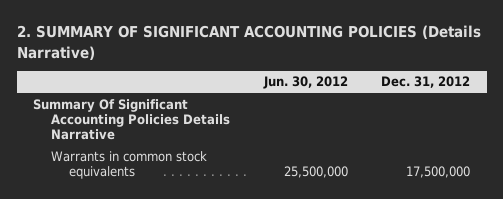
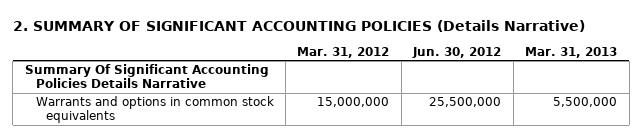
- | Jun. 30, 2012 | Dec. 31, 2012
+ | Mar. 31, 2012 | Jun. 30, 2012 | Mar. 31, 2013
- Warrants in common stock equivalents | 25,500,000 | 17,500,000
+ Warrants and options in common stock equivalents | 15,000,000 | 25,500,000 | 5,500,000

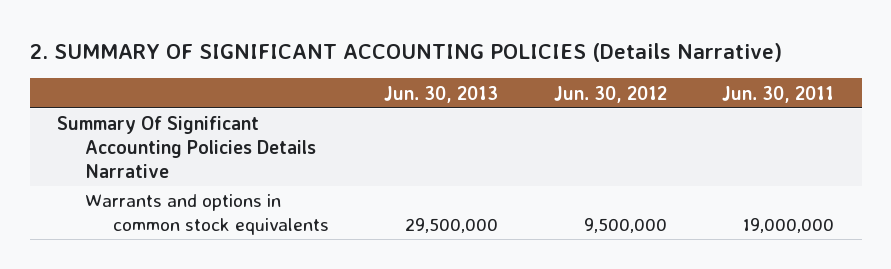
- | Mar. 31, 2012 | Jun. 30, 2012 | Mar. 31, 2013
+ | Jun. 30, 2013 | Jun. 30, 2012 | Jun. 30, 2011
- Warrants and options in common stock equivalents | 15,000,000 | 25,500,000 | 5,500,000
+ Warrants and options in common stock equivalents | 29,500,000 | 9,500,000 | 19,000,000

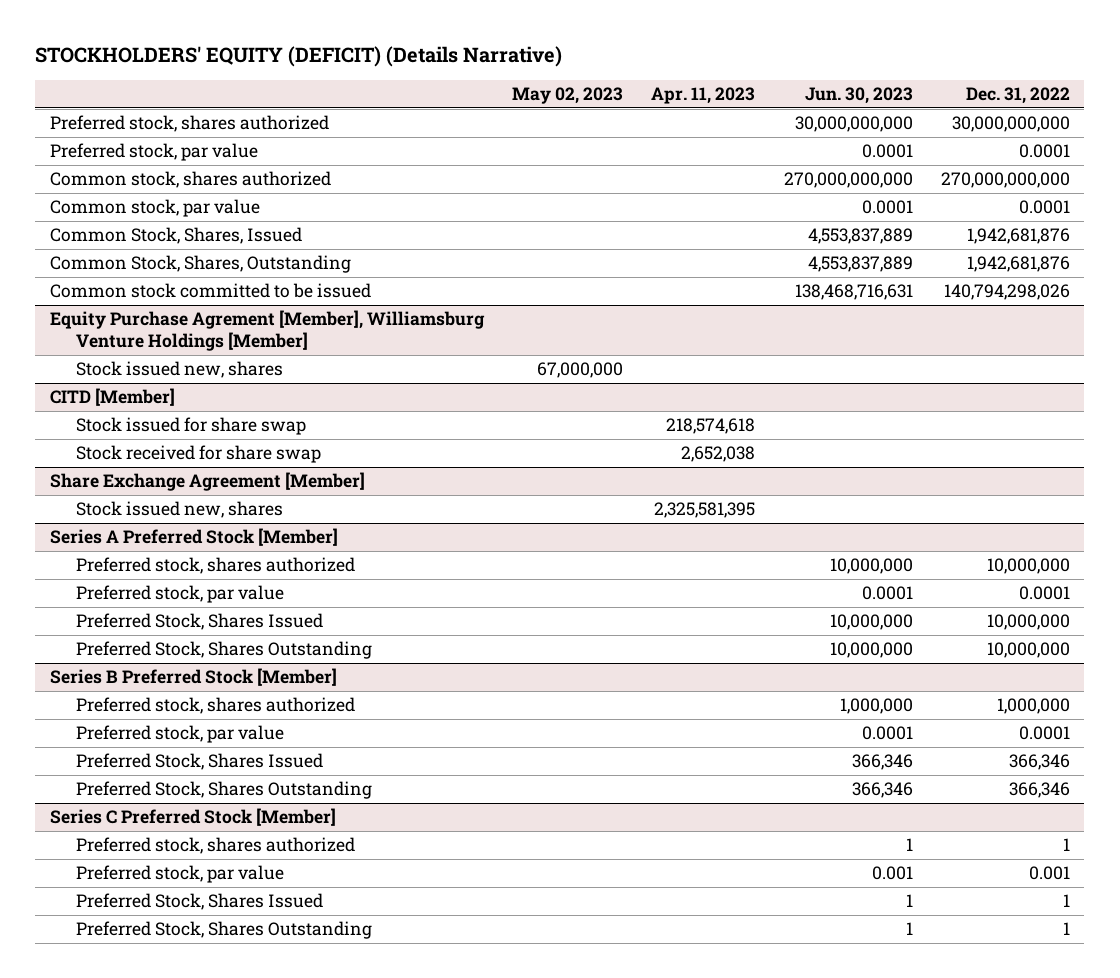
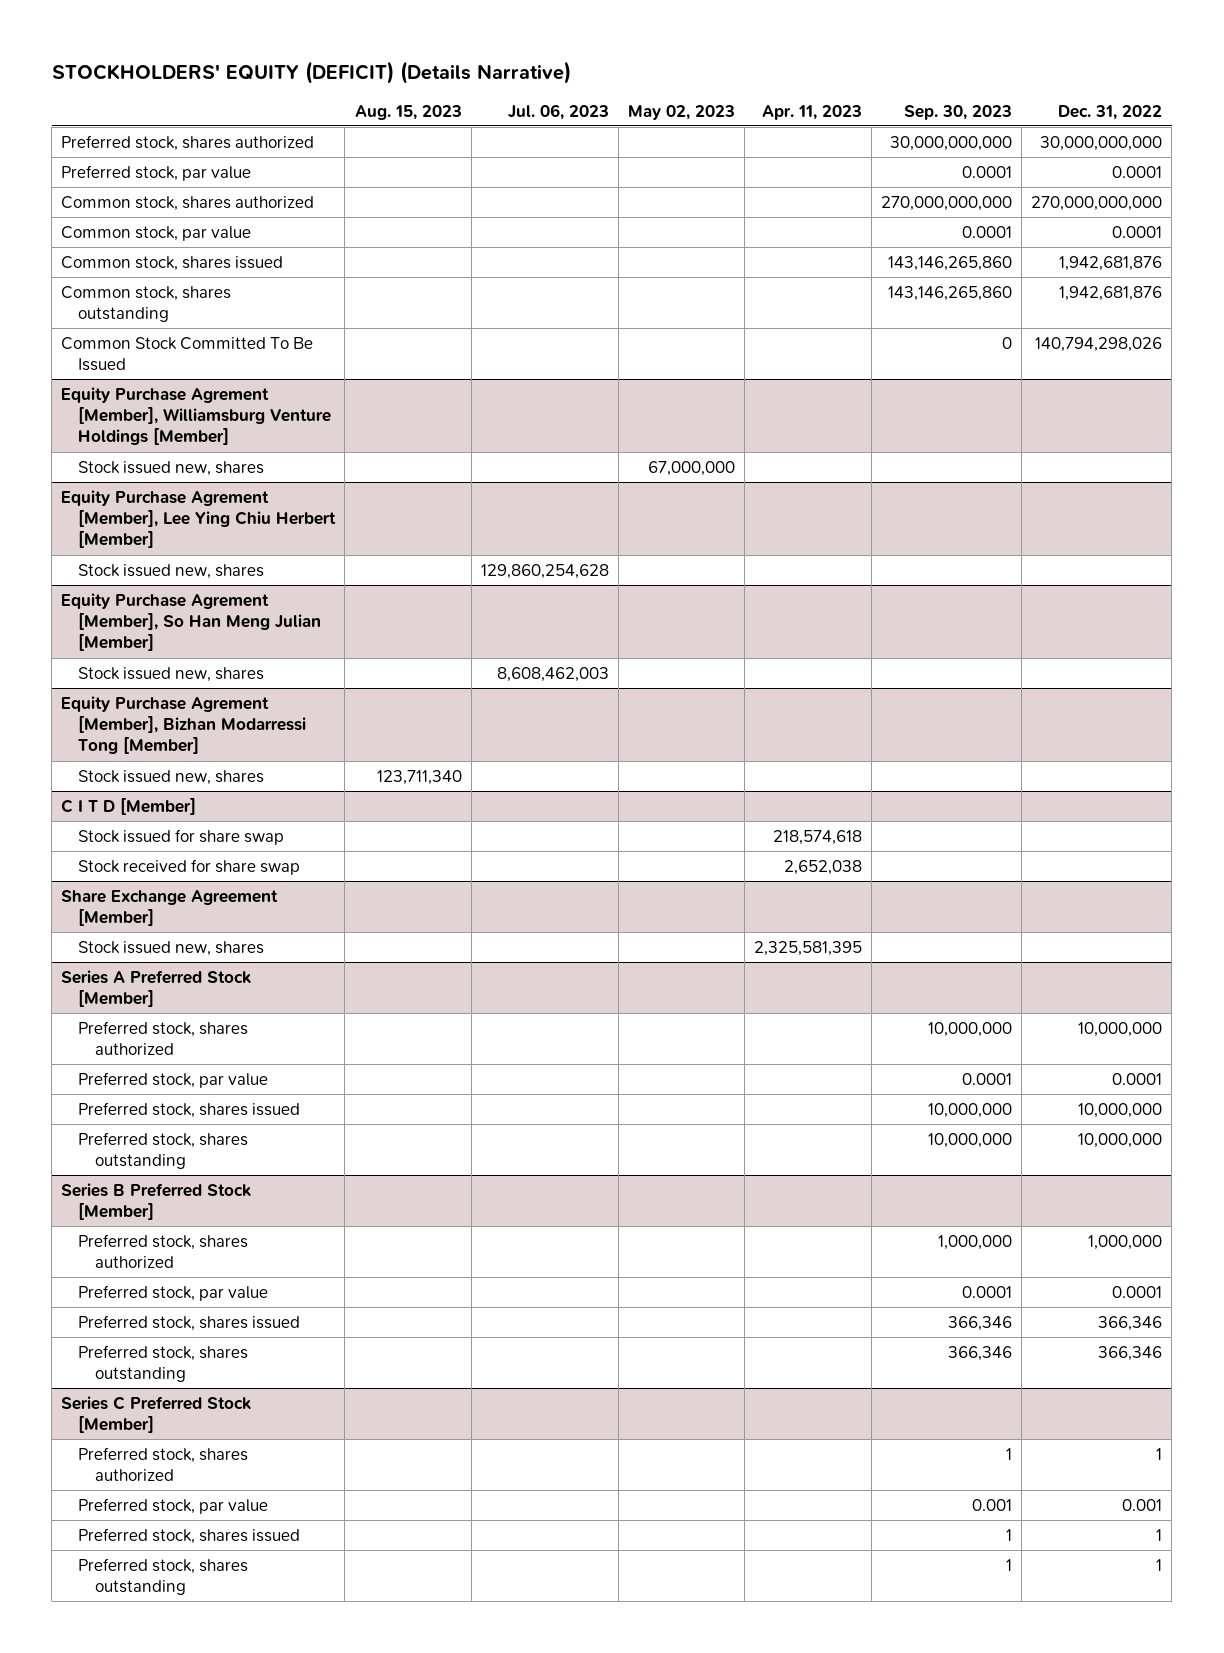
- | May 02, 2023 | Apr. 11, 2023 | Jun. 30, 2023 | Dec. 31, 2022
+ | Aug. 15, 2023 | Jul. 06, 2023 | May 02, 2023 | Apr. 11, 2023 | Sep. 30, 2023 | Dec. 31, 2022
- Common Stock, Shares, Issued | | | 4,553,837,889 | 1,942,681,876
- Common Stock, Shares, Outstanding | | | 4,553,837,889 | 1,942,681,876
- Common stock committed to be issued | | | 138,468,716,631 | 140,794,298,026
+ Common stock, shares issued | | | | | 143,146,265,860 | 1,942,681,876
+ Common stock, shares outstanding | | | | | 143,146,265,860 | 1,942,681,876
+ Common Stock Committed To Be Issued | | | | | 0 | 140,794,298,026
- CITD [Member]
+ Equity Purchase Agrement [Member], Lee Ying Chiu Herbert [Member]
+ Stock issued new, shares | | 129,860,254,628 | | | |
+ Equity Purchase Agrement [Member], So Han Meng Julian [Member]
+ Stock issued new, shares | | 8,608,462,003 | | | |
+ Equity Purchase Agrement [Member], Bizhan Modarressi Tong [Member]
+ Stock issued new, shares | 123,711,340 | | | | |
+ C I T D [Member]
@ Series A Preferred Stock [Member]
- Preferred Stock, Shares Issued | | | 10,000,000 | 10,000,000
- Preferred Stock, Shares Outstanding | | | 10,000,000 | 10,000,000
+ Preferred stock, shares issued | | | | | 10,000,000 | 10,000,000
+ Preferred stock, shares outstanding | | | | | 10,000,000 | 10,000,000
@ Series B Preferred Stock [Member]
- Preferred Stock, Shares Issued | | | 366,346 | 366,346
- Preferred Stock, Shares Outstanding | | | 366,346 | 366,346
+ Preferred stock, shares issued | | | | | 366,346 | 366,346
+ Preferred stock, shares outstanding | | | | | 366,346 | 366,346
@ Series C Preferred Stock [Member]
- Preferred Stock, Shares Issued | | | 1 | 1
- Preferred Stock, Shares Outstanding | | | 1 | 1
+ Preferred stock, shares issued | | | | | 1 | 1
+ Preferred stock, shares outstanding | | | | | 1 | 1

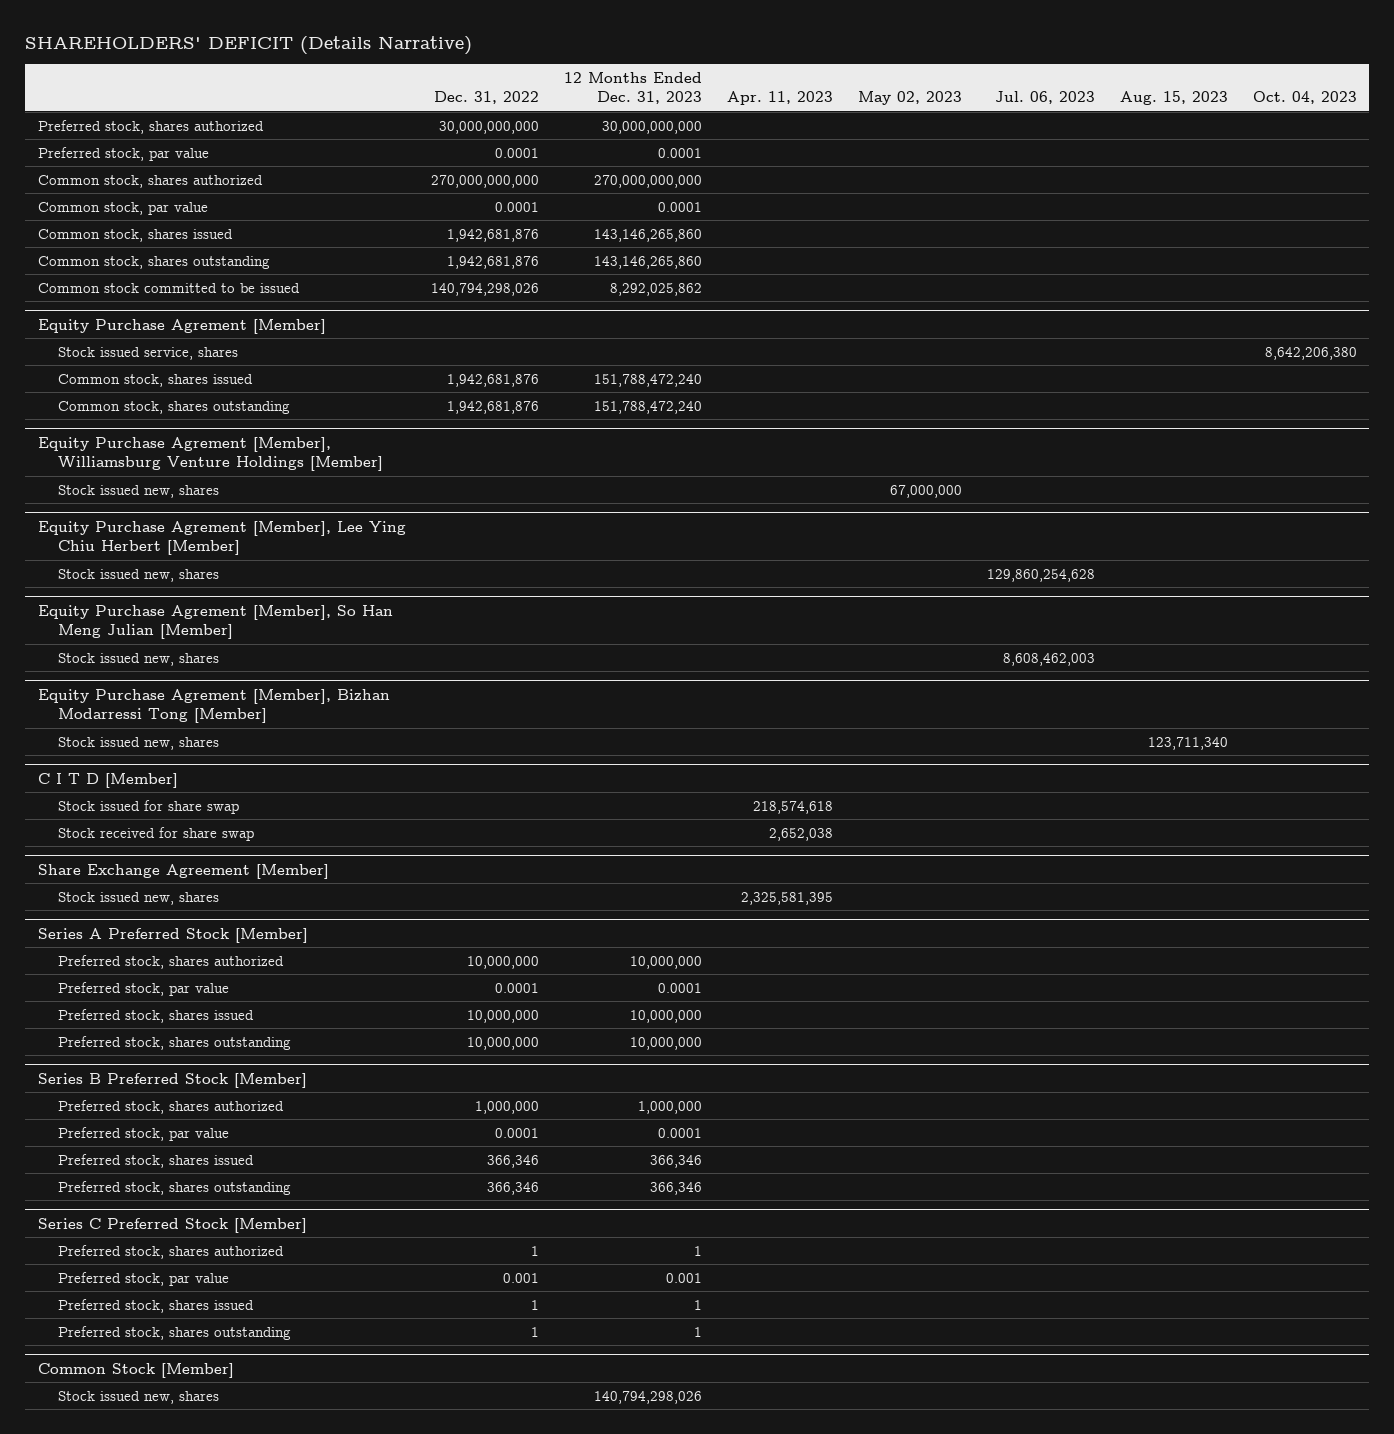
- STOCKHOLDERS' EQUITY (DEFICIT) (Details Narrative)
+ SHAREHOLDERS' DEFICIT (Details Narrative)
- | Aug. 15, 2023 | Jul. 06, 2023 | May 02, 2023 | Apr. 11, 2023 | Sep. 30, 2023 | Dec. 31, 2022
+ | Dec. 31, 2022 | 12 Months Ended Dec. 31, 2023 | Apr. 11, 2023 | May 02, 2023 | Jul. 06, 2023 | Aug. 15, 2023 | Oct. 04, 2023
- Common Stock Committed To Be Issued | | | | | 0 | 140,794,298,026
+ Common stock committed to be issued | 140,794,298,026 | 8,292,025,862 | | | | |
+ Equity Purchase Agrement [Member]
+ Stock issued service, shares | | | | | | | 8,642,206,380
+ Common stock, shares issued | 1,942,681,876 | 151,788,472,240 | | | | |
+ Common stock, shares outstanding | 1,942,681,876 | 151,788,472,240 | | | | |
+ Common Stock [Member]
+ Stock issued new, shares | | 140,794,298,026 | | | | |

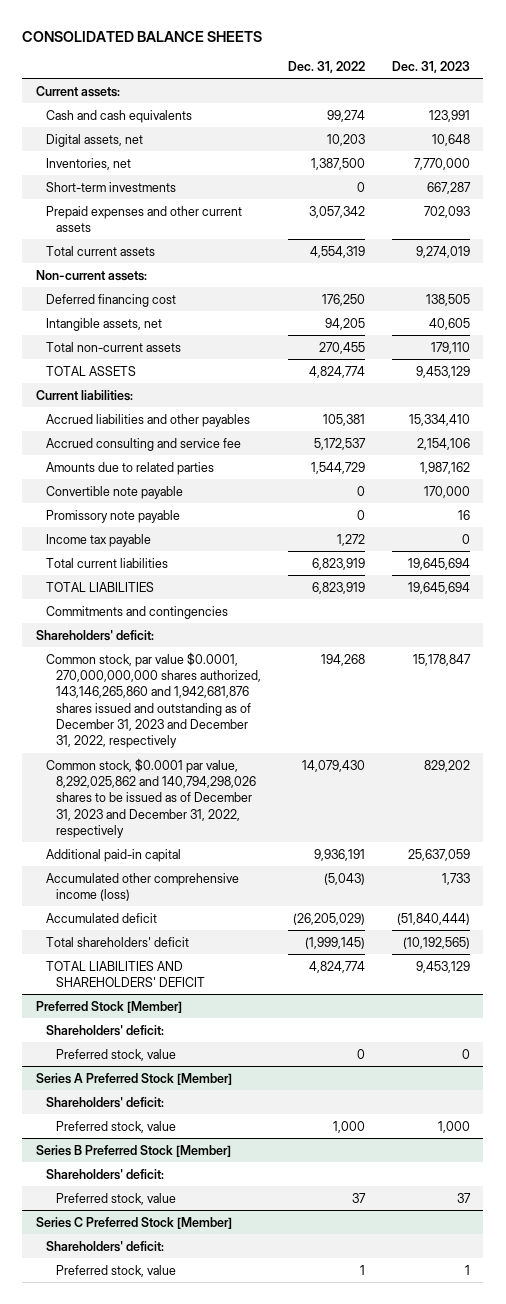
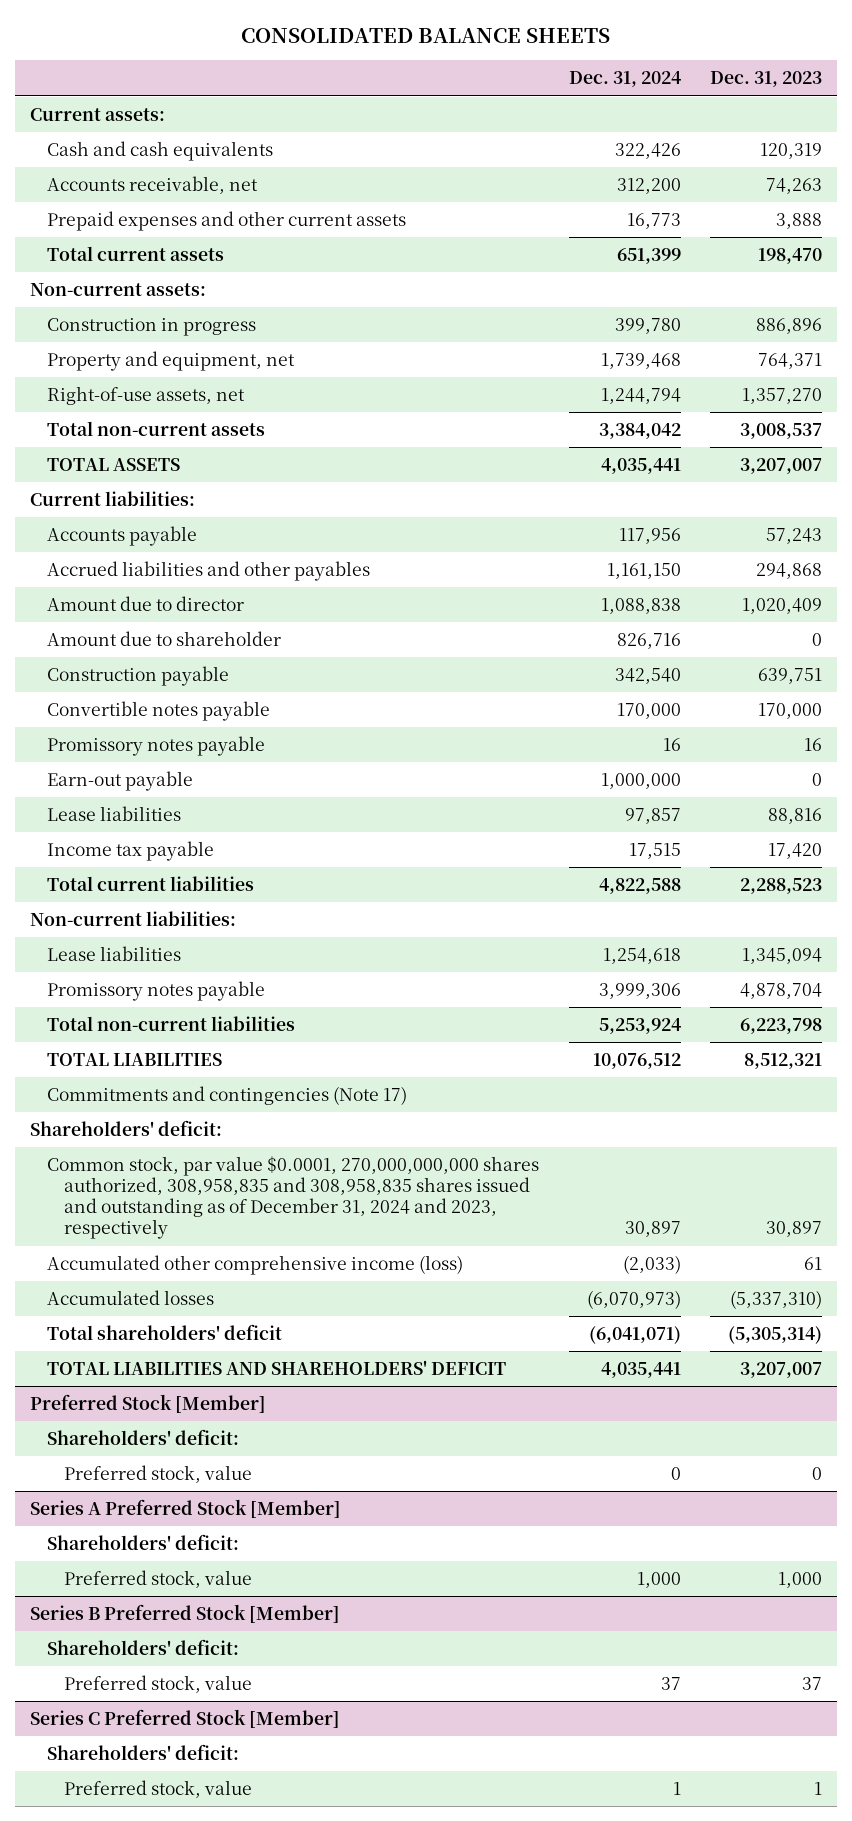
- | Dec. 31, 2022 | Dec. 31, 2023
+ | Dec. 31, 2024 | Dec. 31, 2023
- Cash and cash equivalents | 99,274 | 123,991
- Digital assets, net | 10,203 | 10,648
- Inventories, net | 1,387,500 | 7,770,000
- Short-term investments | 0 | 667,287
- Prepaid expenses and other current assets | 3,057,342 | 702,093
- Total current assets | 4,554,319 | 9,274,019
+ Cash and cash equivalents | 322,426 | 120,319
+ Accounts receivable, net | 312,200 | 74,263
+ Prepaid expenses and other current assets | 16,773 | 3,888
+ Total current assets | 651,399 | 198,470
- Deferred financing cost | 176,250 | 138,505
- Intangible assets, net | 94,205 | 40,605
- Total non-current assets | 270,455 | 179,110
- TOTAL ASSETS | 4,824,774 | 9,453,129
+ Construction in progress | 399,780 | 886,896
+ Property and equipment, net | 1,739,468 | 764,371
+ Right-of-use assets, net | 1,244,794 | 1,357,270
+ Total non-current assets | 3,384,042 | 3,008,537
+ TOTAL ASSETS | 4,035,441 | 3,207,007
- Accrued liabilities and other payables | 105,381 | 15,334,410
- Accrued consulting and service fee | 5,172,537 | 2,154,106
- Amounts due to related parties | 1,544,729 | 1,987,162
- Convertible note payable | 0 | 170,000
- Promissory note payable | 0 | 16
- Income tax payable | 1,272 | 0
- Total current liabilities | 6,823,919 | 19,645,694
- TOTAL LIABILITIES | 6,823,919 | 19,645,694
- Commitments and contingencies
+ Accounts payable | 117,956 | 57,243
+ Accrued liabilities and other payables | 1,161,150 | 294,868
+ Amount due to director | 1,088,838 | 1,020,409
+ Amount due to shareholder | 826,716 | 0
+ Construction payable | 342,540 | 639,751
+ Convertible notes payable | 170,000 | 170,000
+ Promissory notes payable | 16 | 16
+ Earn-out payable | 1,000,000 | 0
+ Lease liabilities | 97,857 | 88,816
+ Income tax payable | 17,515 | 17,420
+ Total current liabilities | 4,822,588 | 2,288,523
+ Non-current liabilities:
+ Lease liabilities | 1,254,618 | 1,345,094
+ Promissory notes payable | 3,999,306 | 4,878,704
+ Total non-current liabilities | 5,253,924 | 6,223,798
+ TOTAL LIABILITIES | 10,076,512 | 8,512,321
+ Commitments and contingencies (Note 17)
- Common stock, par value $0.0001, 270,000,000,000 shares authorized, 143,146,265,860 and 1,942,681,876 shares issued and outstanding as of December 31, 2023 and December 31, 2022, respectively | 194,268 | 15,178,847
- Common stock, $0.0001 par value, 8,292,025,862 and 140,794,298,026 shares to be issued as of December 31, 2023 and December 31, 2022, respectively | 14,079,430 | 829,202
- Additional paid-in capital | 9,936,191 | 25,637,059
- Accumulated other comprehensive income (loss) | (5,043) | 1,733
- Accumulated deficit | (26,205,029) | (51,840,444)
- Total shareholders' deficit | (1,999,145) | (10,192,565)
- TOTAL LIABILITIES AND SHAREHOLDERS' DEFICIT | 4,824,774 | 9,453,129
+ Common stock, par value $0.0001, 270,000,000,000 shares authorized, 308,958,835 and 308,958,835 shares issued and outstanding as of December 31, 2024 and 2023, respectively | 30,897 | 30,897
+ Accumulated other comprehensive income (loss) | (2,033) | 61
+ Accumulated losses | (6,070,973) | (5,337,310)
+ Total shareholders' deficit | (6,041,071) | (5,305,314)
+ TOTAL LIABILITIES AND SHAREHOLDERS' DEFICIT | 4,035,441 | 3,207,007

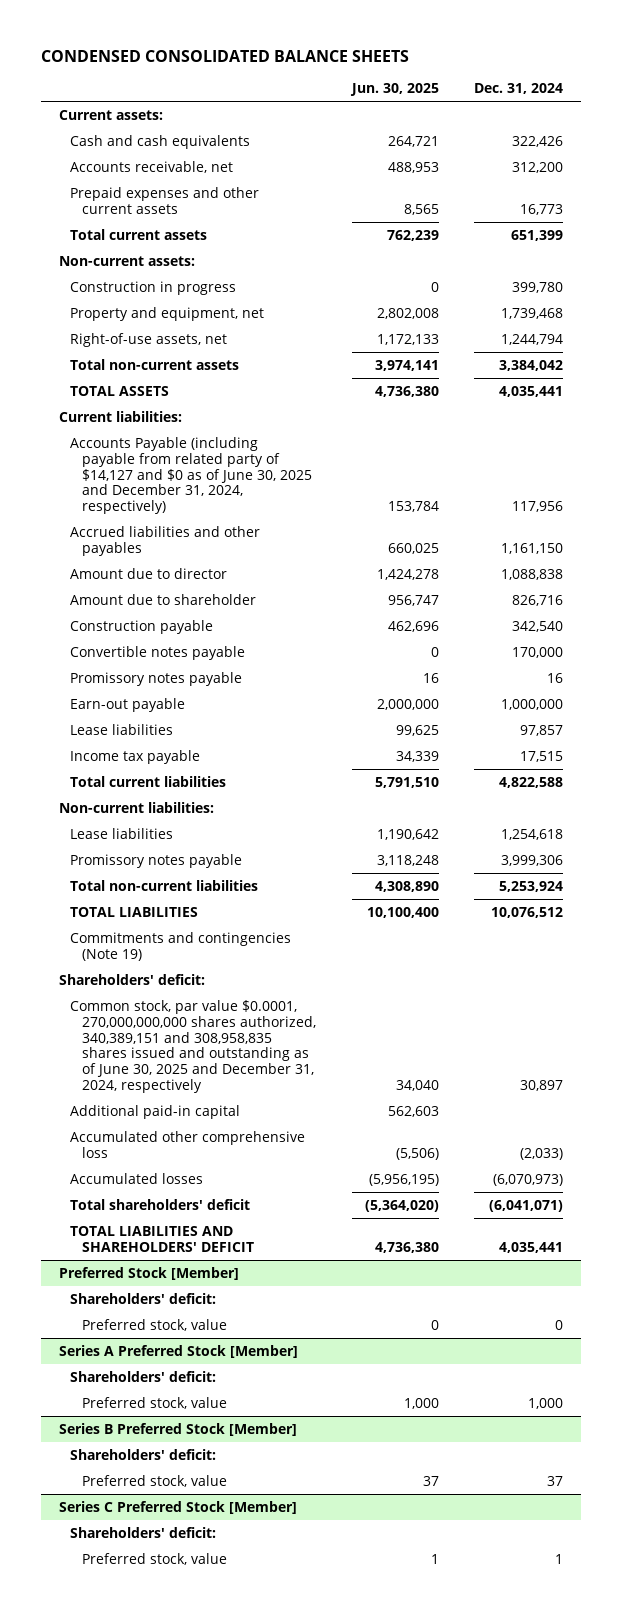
- CONSOLIDATED BALANCE SHEETS
+ CONDENSED CONSOLIDATED BALANCE SHEETS
- | Dec. 31, 2024 | Dec. 31, 2023
+ | Jun. 30, 2025 | Dec. 31, 2024
- Accounts payable | 117,956 | 57,243
+ Accounts Payable (including payable from related party of $14,127 and $0 as of June 30, 2025 and December 31, 2024, respectively) | 153,784 | 117,956
- Commitments and contingencies (Note 17)
+ Commitments and contingencies (Note 19)
- Common stock, par value $0.0001, 270,000,000,000 shares authorized, 308,958,835 and 308,958,835 shares issued and outstanding as of December 31, 2024 and 2023, respectively | 30,897 | 30,897
- Accumulated other comprehensive income (loss) | (2,033) | 61
+ Common stock, par value $0.0001, 270,000,000,000 shares authorized, 340,389,151 and 308,958,835 shares issued and outstanding as of June 30, 2025 and December 31, 2024, respectively | 34,040 | 30,897
+ Additional paid-in capital | 562,603 |
+ Accumulated other comprehensive loss | (5,506) | (2,033)

